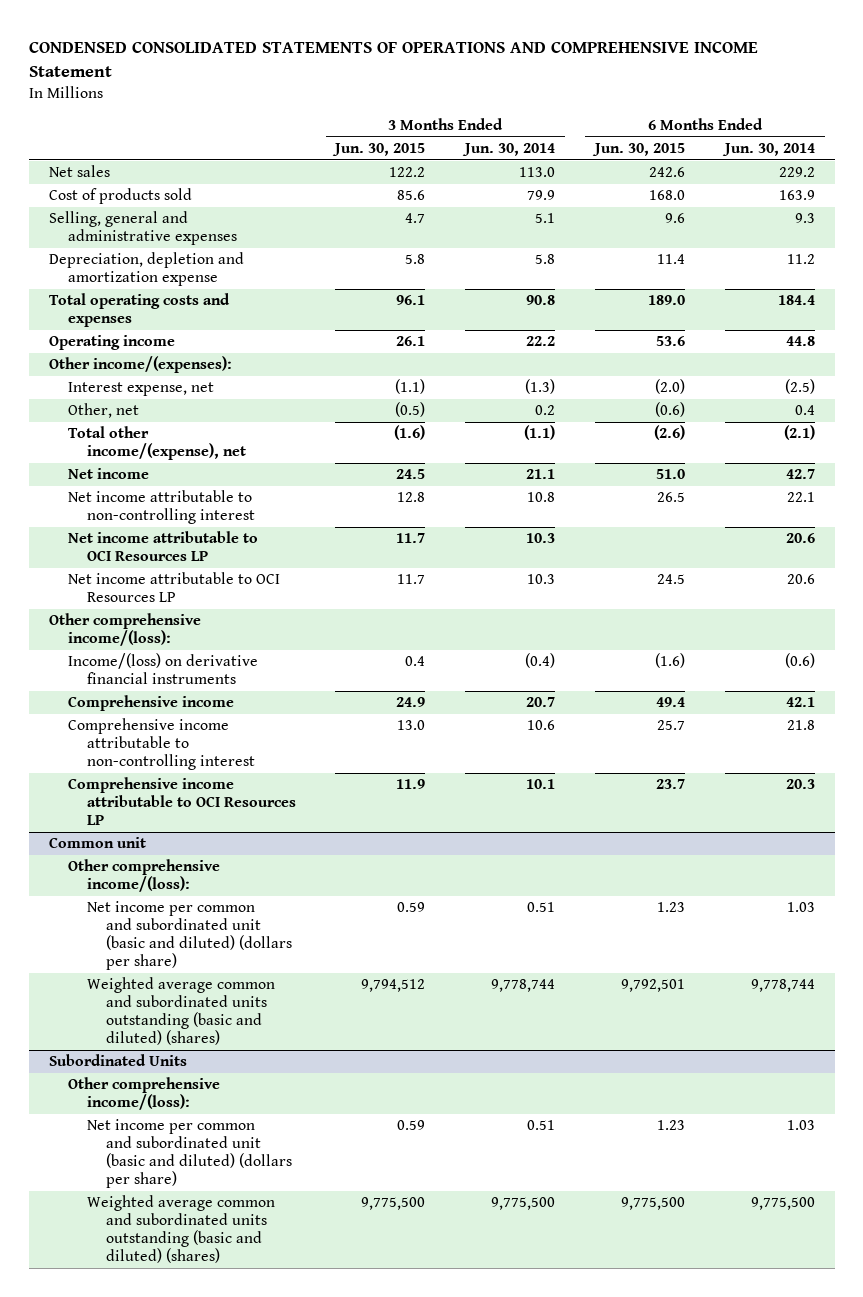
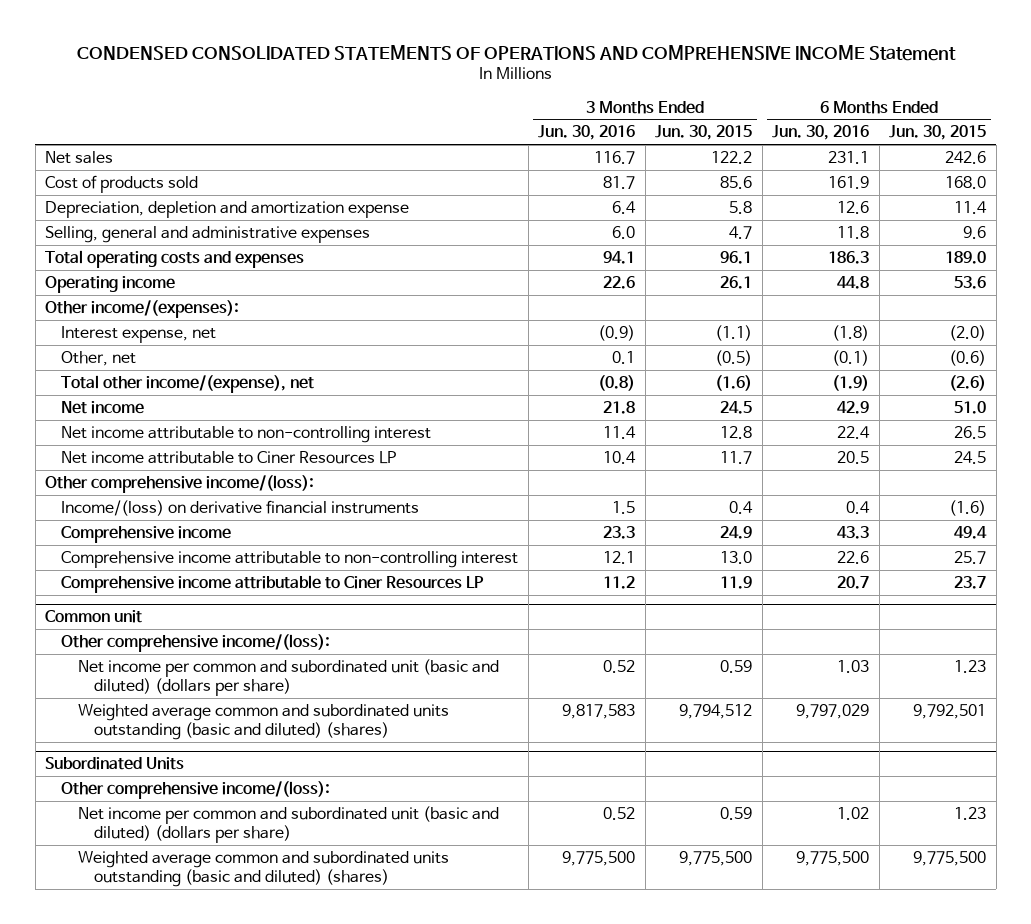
- | 3 Months Ended Jun. 30, 2015 | 3 Months Ended Jun. 30, 2014 | 6 Months Ended Jun. 30, 2015 | 6 Months Ended Jun. 30, 2014
+ | 3 Months Ended Jun. 30, 2016 | 3 Months Ended Jun. 30, 2015 | 6 Months Ended Jun. 30, 2016 | 6 Months Ended Jun. 30, 2015
moved down: Selling, general and administrative expenses | 6.0 | 4.7 | 11.8 | 9.6
- Net income attributable to OCI Resources LP | 11.7 | 10.3 | | 20.6
- Net income attributable to OCI Resources LP | 11.7 | 10.3 | 24.5 | 20.6
+ Net income attributable to Ciner Resources LP | 10.4 | 11.7 | 20.5 | 24.5
- Comprehensive income attributable to OCI Resources LP | 11.9 | 10.1 | 23.7 | 20.3
+ Comprehensive income attributable to Ciner Resources LP | 11.2 | 11.9 | 20.7 | 23.7

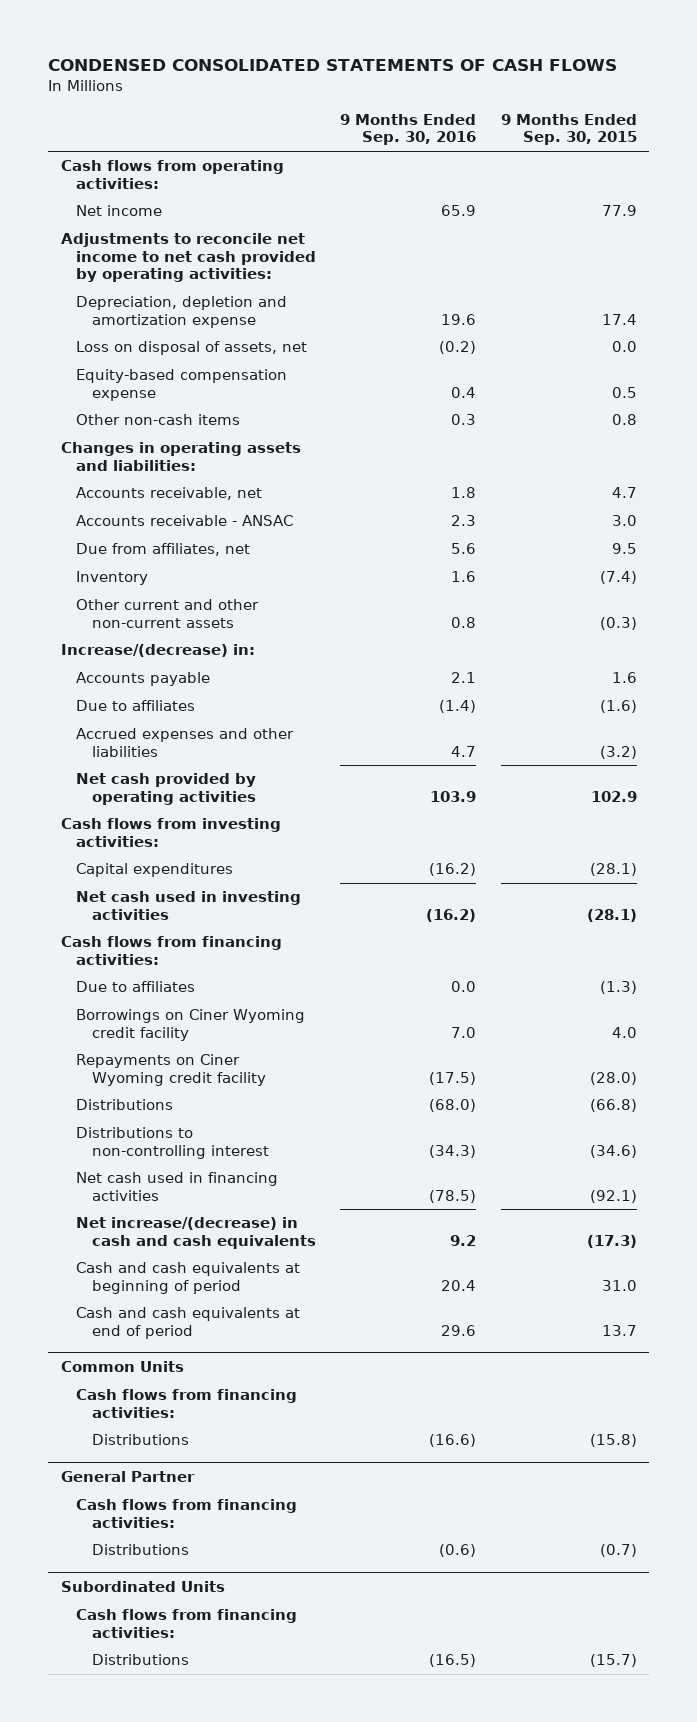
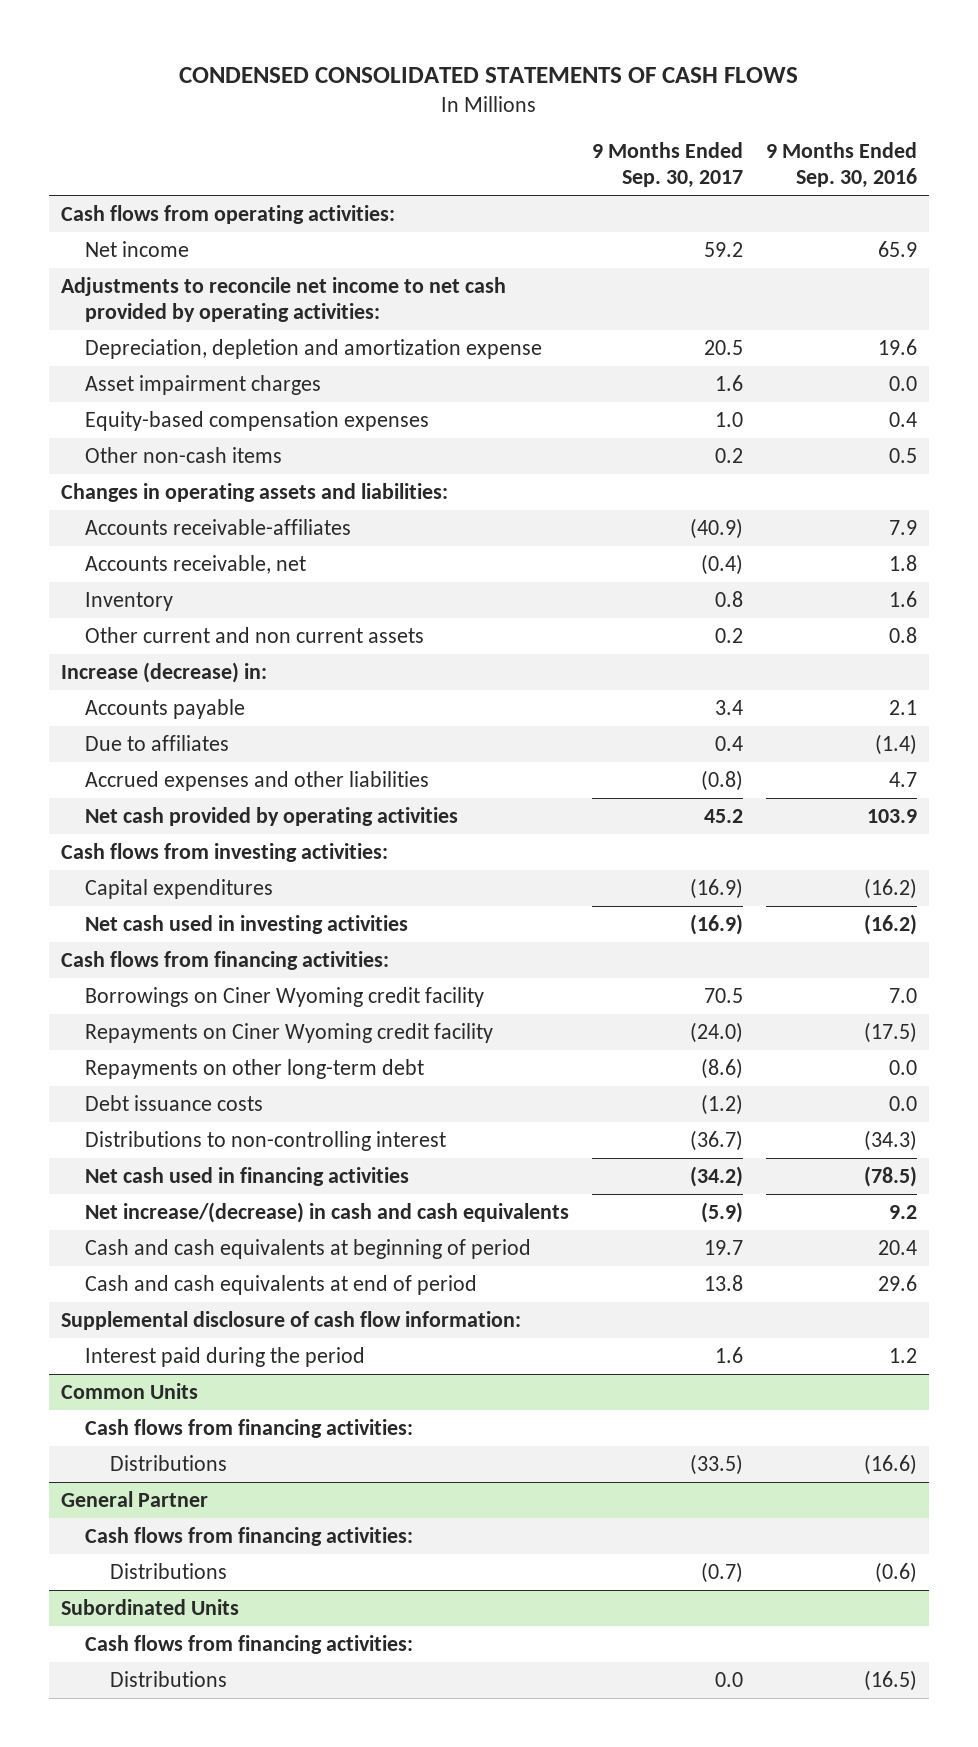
- | 9 Months Ended Sep. 30, 2016 | 9 Months Ended Sep. 30, 2015
+ | 9 Months Ended Sep. 30, 2017 | 9 Months Ended Sep. 30, 2016
- Loss on disposal of assets, net | (0.2) | 0.0
- Equity-based compensation expense | 0.4 | 0.5
- Other non-cash items | 0.3 | 0.8
+ Asset impairment charges | 1.6 | 0.0
+ Equity-based compensation expenses | 1.0 | 0.4
+ Other non-cash items | 0.2 | 0.5
+ Accounts receivable-affiliates | (40.9) | 7.9
- Accounts receivable - ANSAC | 2.3 | 3.0
- Due from affiliates, net | 5.6 | 9.5
- Other current and other non-current assets | 0.8 | (0.3)
- Increase/(decrease) in:
+ Other current and non current assets | 0.2 | 0.8
+ Increase (decrease) in:
- Due to affiliates | 0.0 | (1.3)
- Distributions | (68.0) | (66.8)
+ Repayments on other long-term debt | (8.6) | 0.0
+ Debt issuance costs | (1.2) | 0.0
+ Supplemental disclosure of cash flow information:
+ Interest paid during the period | 1.6 | 1.2

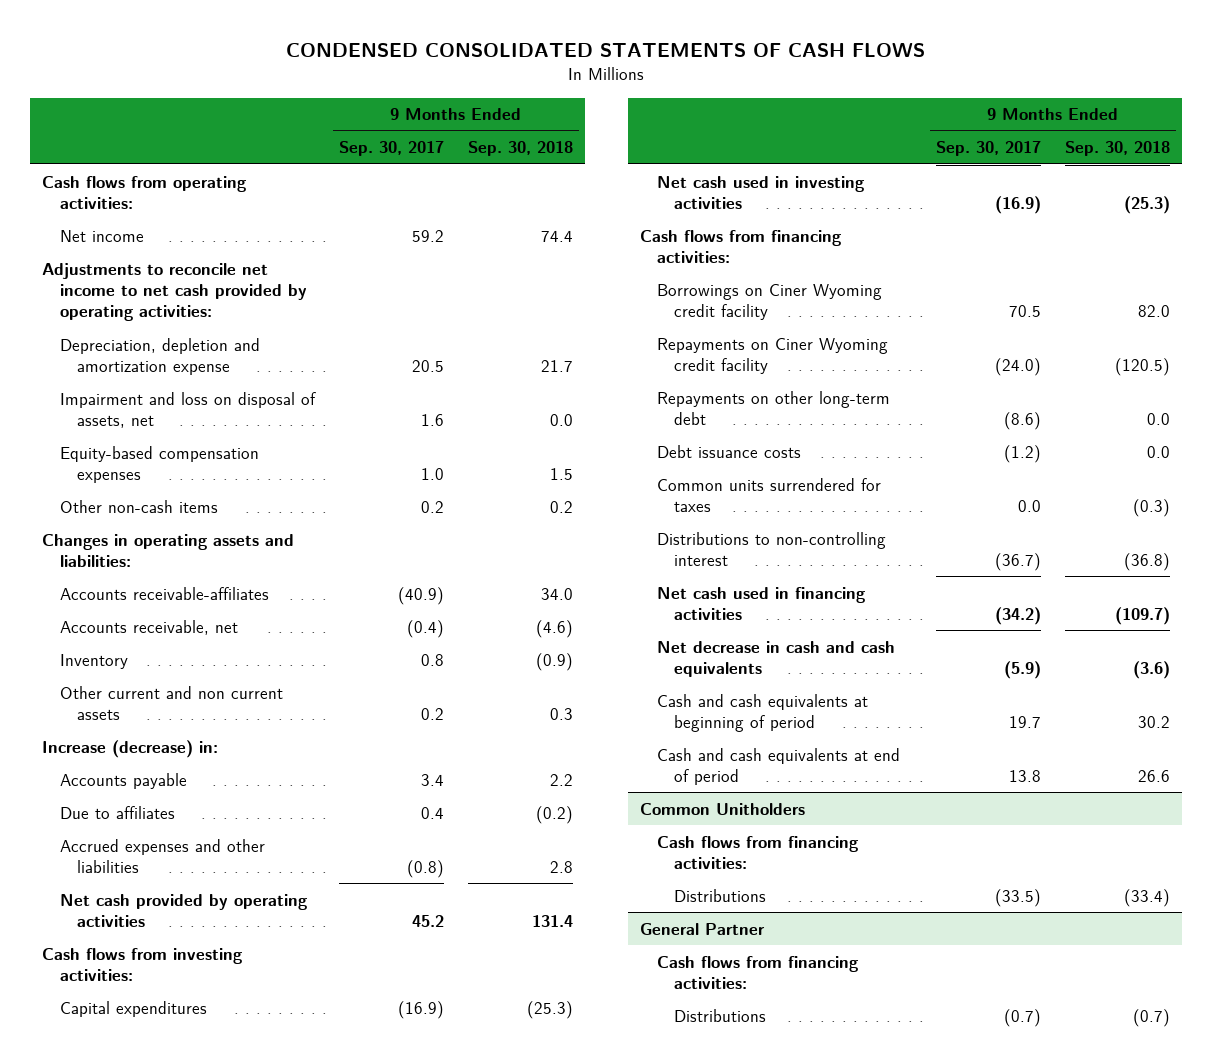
- | 9 Months Ended Sep. 30, 2017 | 9 Months Ended Sep. 30, 2016
+ | 9 Months Ended Sep. 30, 2017 | 9 Months Ended Sep. 30, 2018
- Asset impairment charges | 1.6 | 0.0
+ Impairment and loss on disposal of assets, net | 1.6 | 0.0
+ Common units surrendered for taxes | 0.0 | (0.3)
- Net increase/(decrease) in cash and cash equivalents | (5.9) | 9.2
+ Net decrease in cash and cash equivalents | (5.9) | (3.6)
- Supplemental disclosure of cash flow information:
- Interest paid during the period | 1.6 | 1.2
- Common Units
+ Common Unitholders
- Subordinated Units
- Cash flows from financing activities:
- Distributions | 0.0 | (16.5)

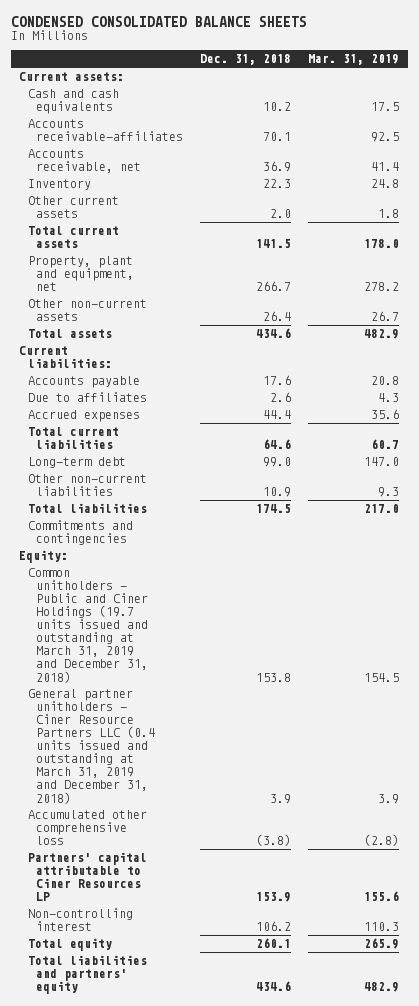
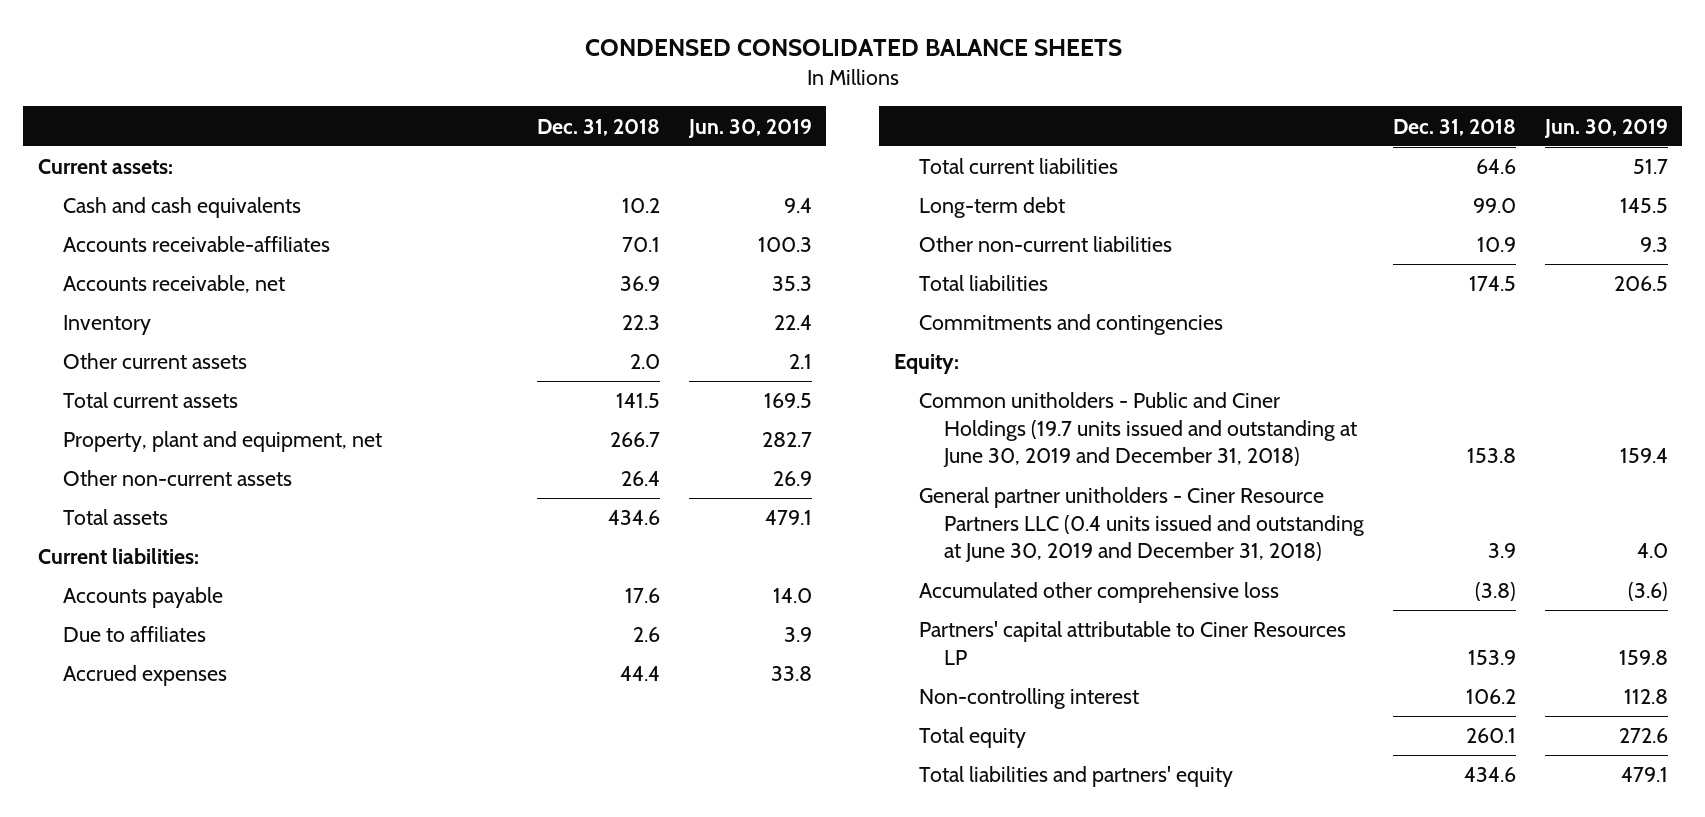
- | Dec. 31, 2018 | Mar. 31, 2019
+ | Dec. 31, 2018 | Jun. 30, 2019
- Common unitholders - Public and Ciner Holdings (19.7 units issued and outstanding at March 31, 2019 and December 31, 2018) | 153.8 | 154.5
- General partner unitholders - Ciner Resource Partners LLC (0.4 units issued and outstanding at March 31, 2019 and December 31, 2018) | 3.9 | 3.9
+ Common unitholders - Public and Ciner Holdings (19.7 units issued and outstanding at June 30, 2019 and December 31, 2018) | 153.8 | 159.4
+ General partner unitholders - Ciner Resource Partners LLC (0.4 units issued and outstanding at June 30, 2019 and December 31, 2018) | 3.9 | 4.0

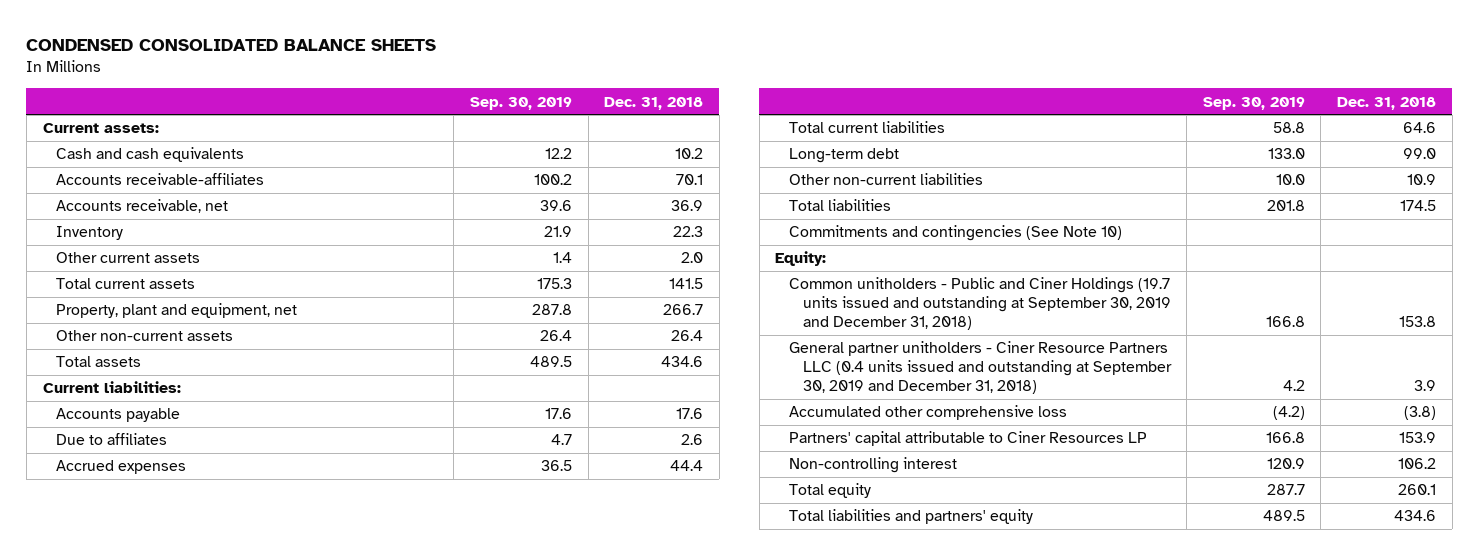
- | Dec. 31, 2018 | Jun. 30, 2019
+ | Sep. 30, 2019 | Dec. 31, 2018
- Commitments and contingencies
+ Commitments and contingencies (See Note 10)
- Common unitholders - Public and Ciner Holdings (19.7 units issued and outstanding at June 30, 2019 and December 31, 2018) | 153.8 | 159.4
- General partner unitholders - Ciner Resource Partners LLC (0.4 units issued and outstanding at June 30, 2019 and December 31, 2018) | 3.9 | 4.0
+ Common unitholders - Public and Ciner Holdings (19.7 units issued and outstanding at September 30, 2019 and December 31, 2018) | 166.8 | 153.8
+ General partner unitholders - Ciner Resource Partners LLC (0.4 units issued and outstanding at September 30, 2019 and December 31, 2018) | 4.2 | 3.9

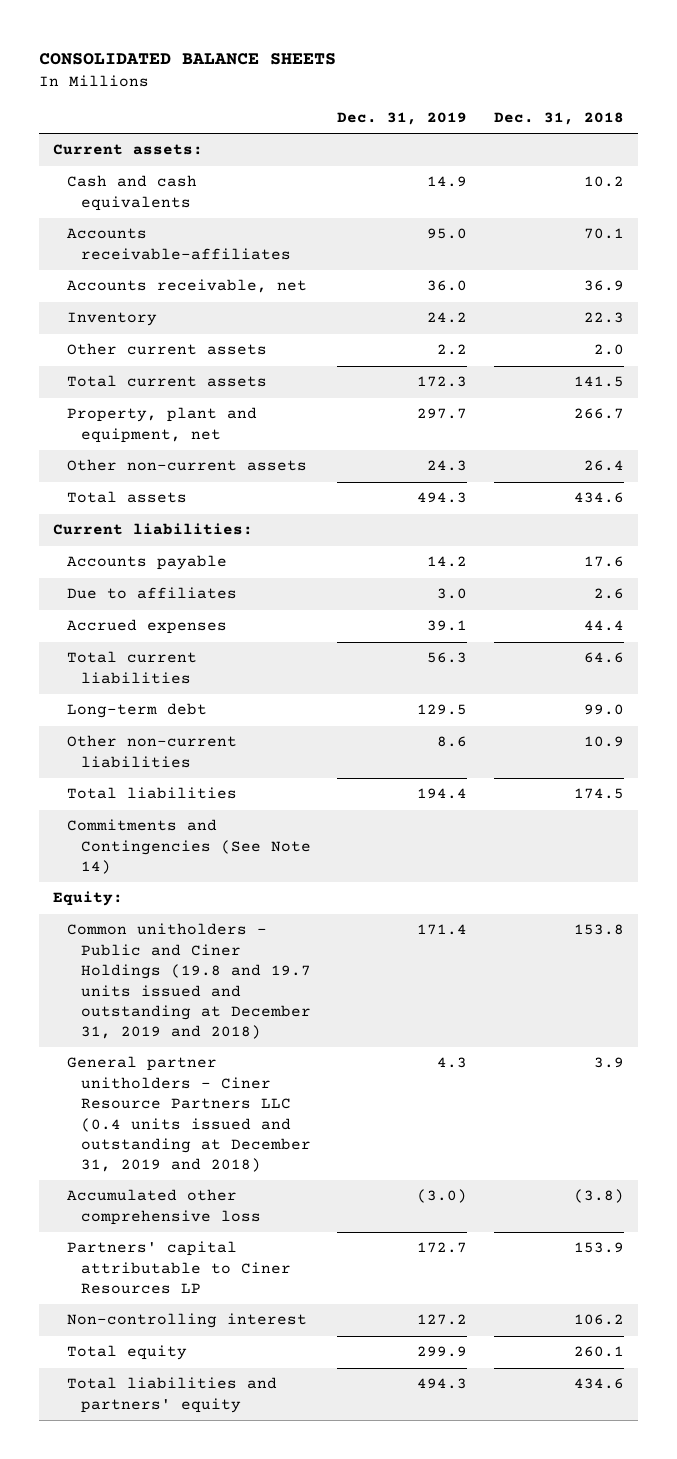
- CONDENSED CONSOLIDATED BALANCE SHEETS
+ CONSOLIDATED BALANCE SHEETS
- | Sep. 30, 2019 | Dec. 31, 2018
+ | Dec. 31, 2019 | Dec. 31, 2018
- Commitments and contingencies (See Note 10)
+ Commitments and Contingencies (See Note 14)
- Common unitholders - Public and Ciner Holdings (19.7 units issued and outstanding at September 30, 2019 and December 31, 2018) | 166.8 | 153.8
- General partner unitholders - Ciner Resource Partners LLC (0.4 units issued and outstanding at September 30, 2019 and December 31, 2018) | 4.2 | 3.9
+ Common unitholders - Public and Ciner Holdings (19.8 and 19.7 units issued and outstanding at December 31, 2019 and 2018) | 171.4 | 153.8
+ General partner unitholders - Ciner Resource Partners LLC (0.4 units issued and outstanding at December 31, 2019 and 2018) | 4.3 | 3.9

